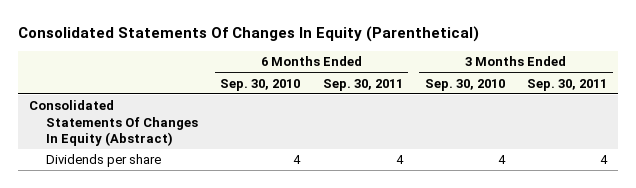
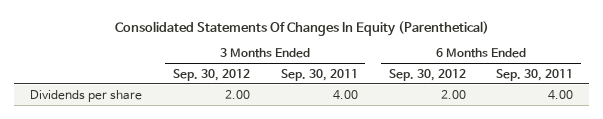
- | 6 Months Ended Sep. 30, 2010 | 6 Months Ended Sep. 30, 2011 | 3 Months Ended Sep. 30, 2010 | 3 Months Ended Sep. 30, 2011
+ | 3 Months Ended Sep. 30, 2012 | 3 Months Ended Sep. 30, 2011 | 6 Months Ended Sep. 30, 2012 | 6 Months Ended Sep. 30, 2011
- Consolidated Statements Of Changes In Equity (Abstract)
- Dividends per share | 4 | 4 | 4 | 4
+ Dividends per share | 2.00 | 4.00 | 2.00 | 4.00

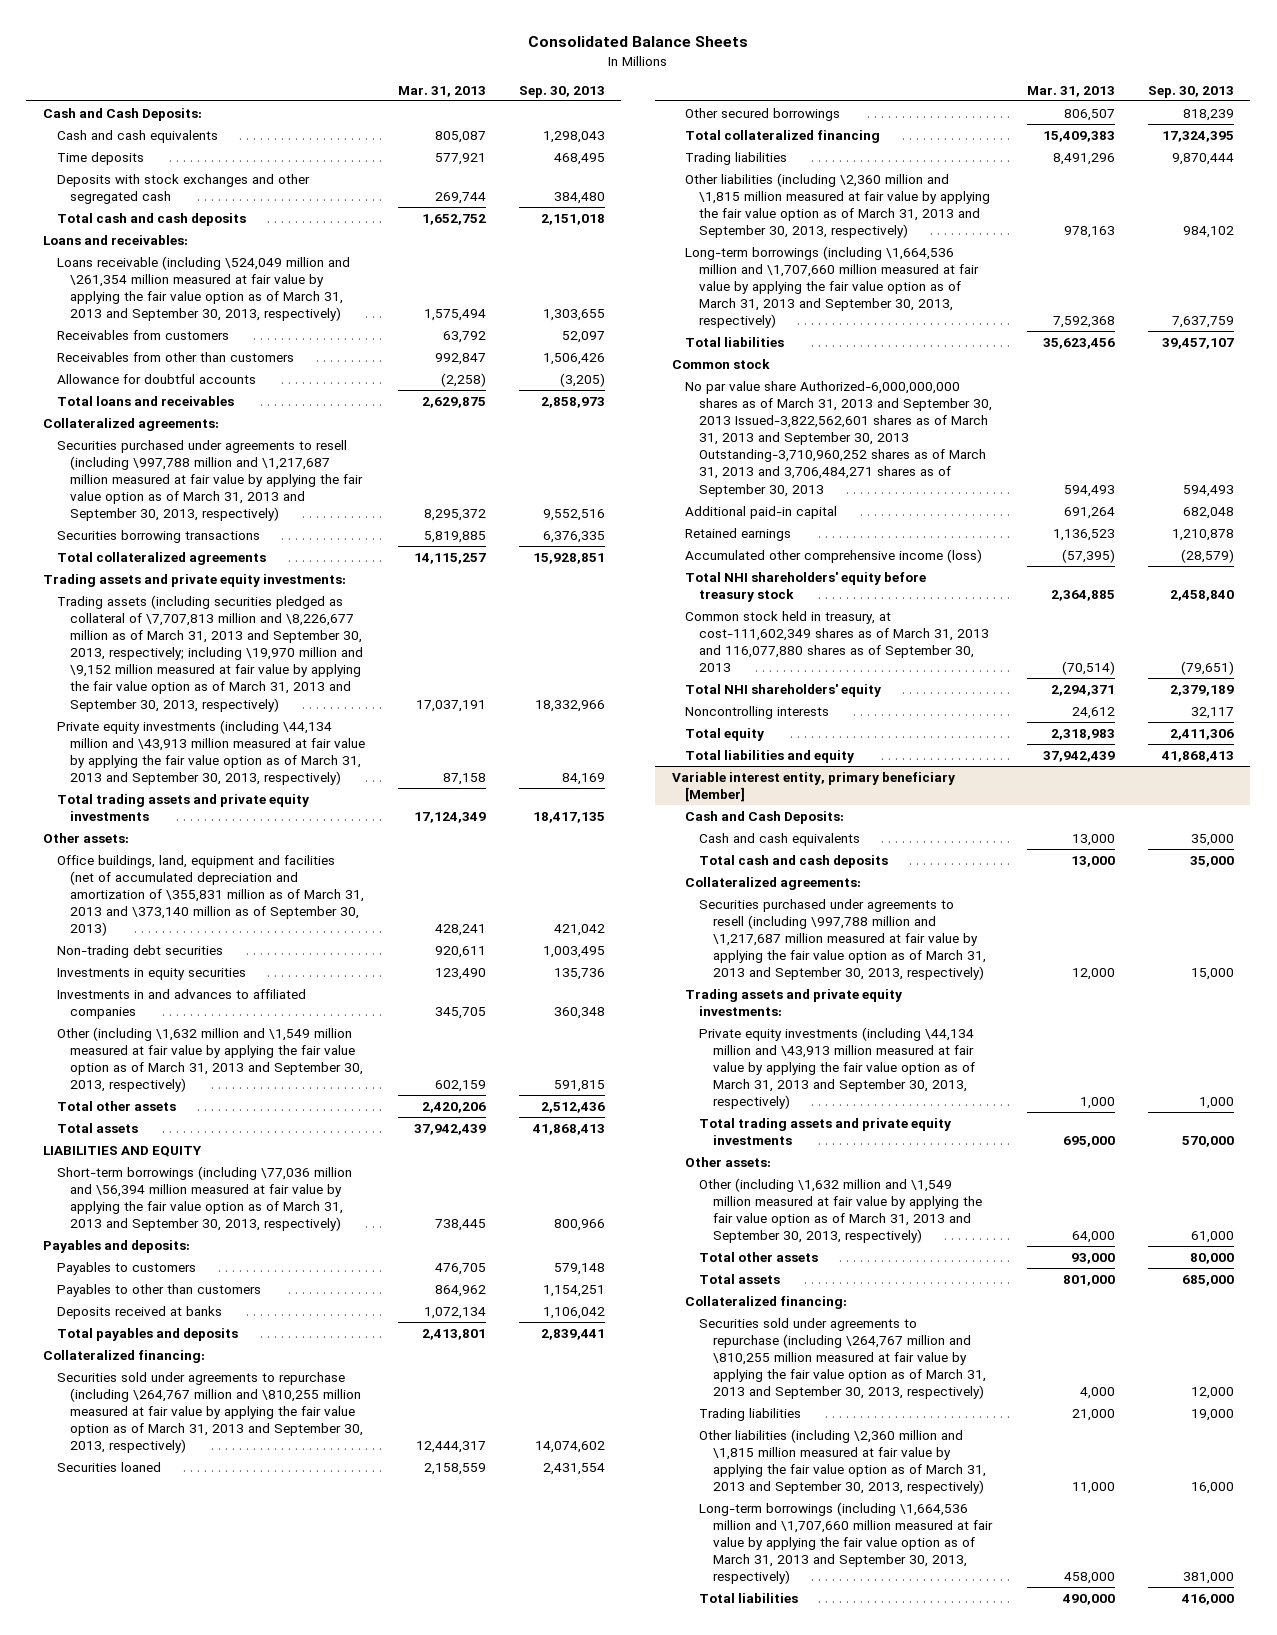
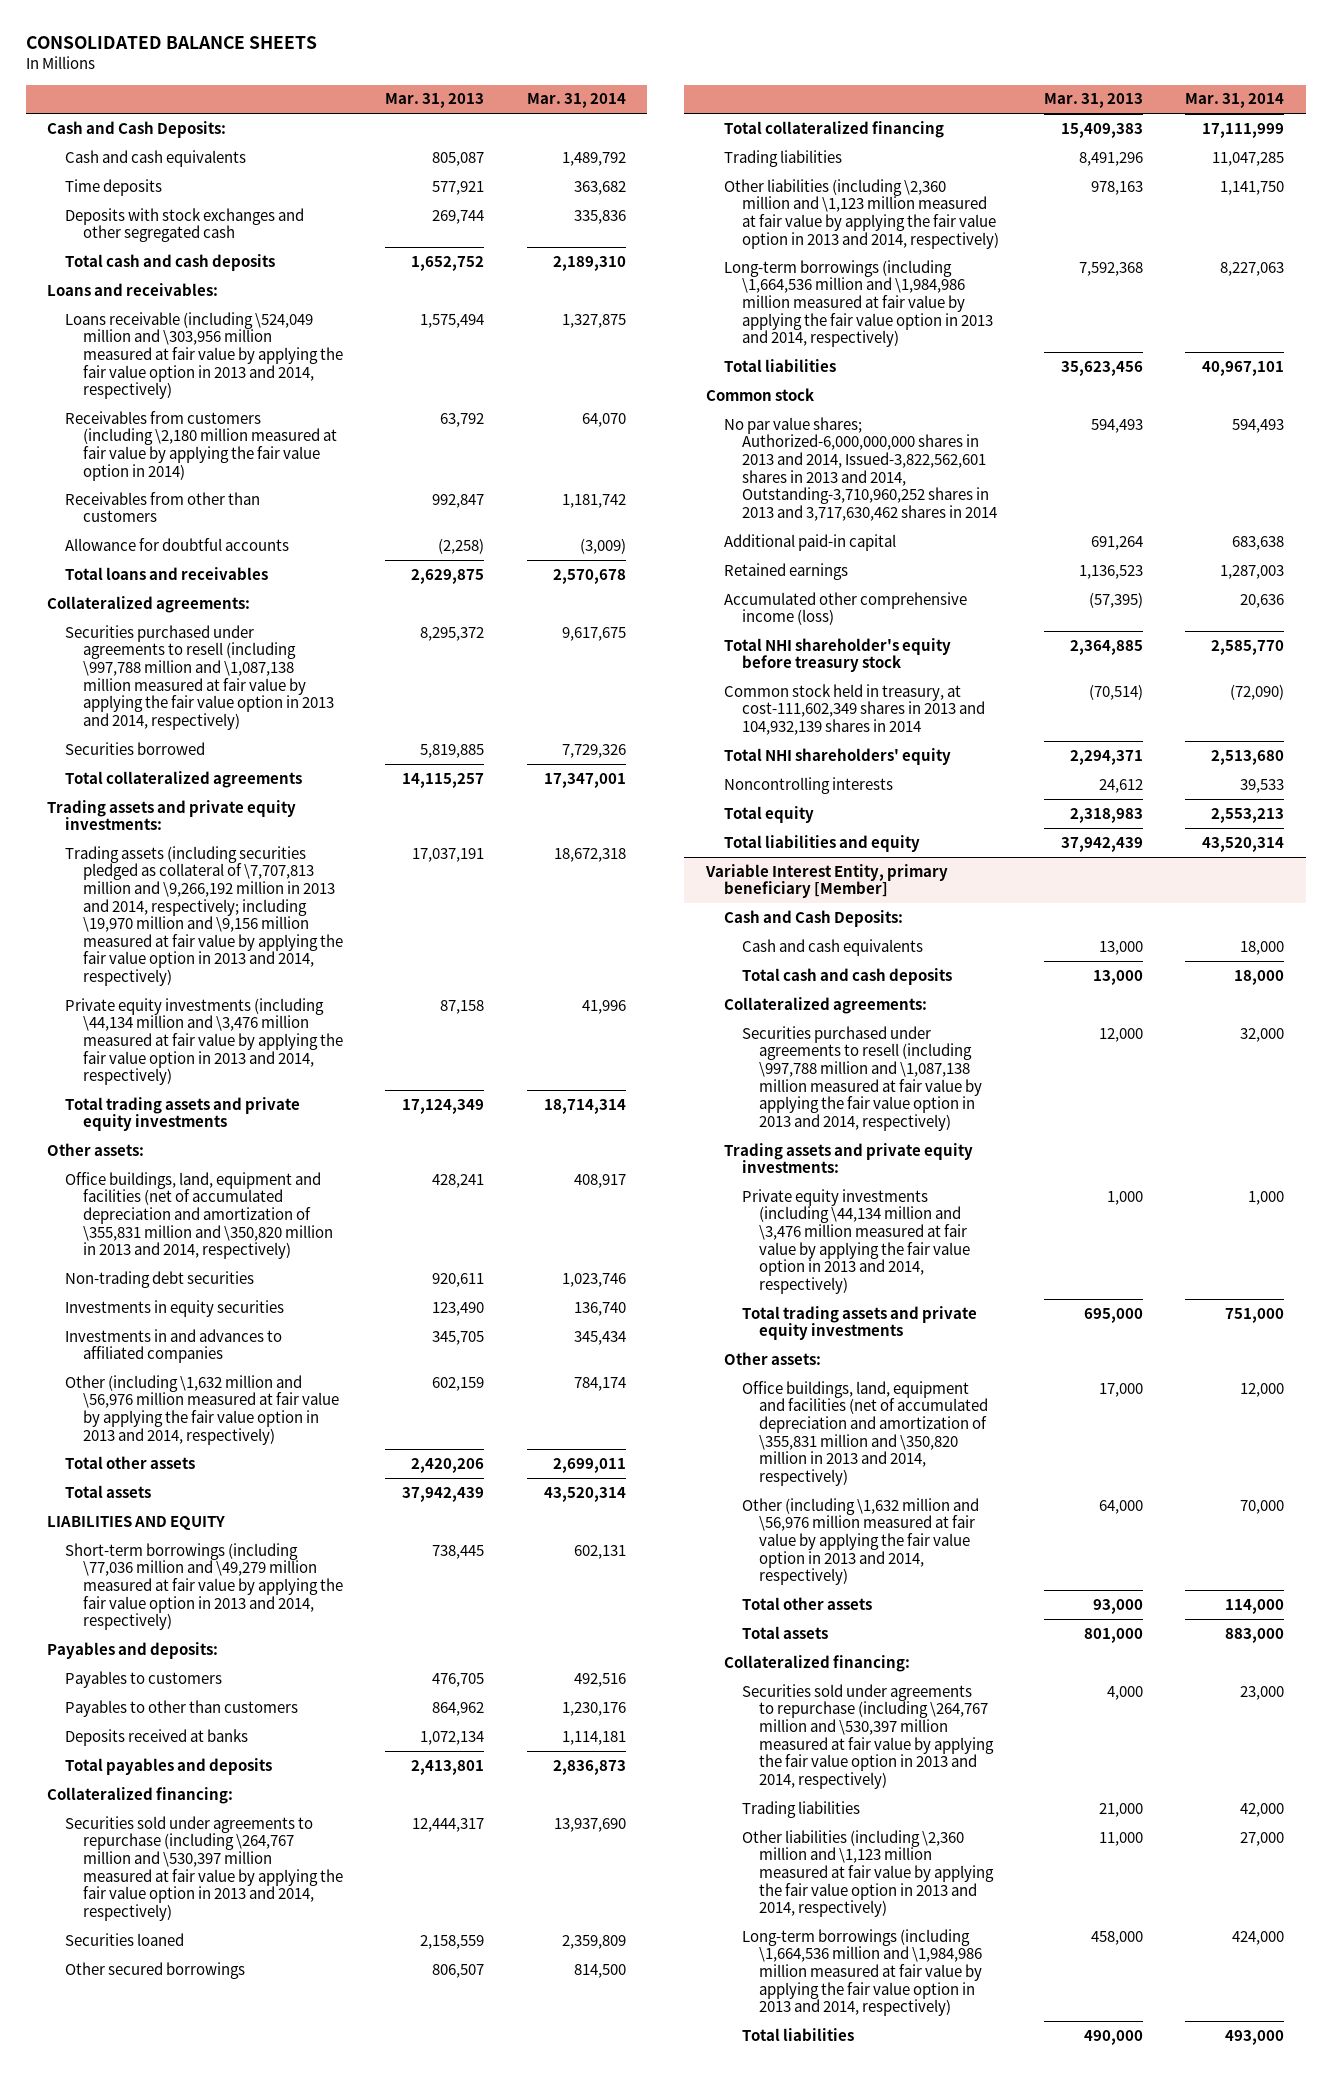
- Consolidated Balance Sheets
+ CONSOLIDATED BALANCE SHEETS
- | Mar. 31, 2013 | Sep. 30, 2013
+ | Mar. 31, 2013 | Mar. 31, 2014
- Loans receivable (including \524,049 million and \261,354 million measured at fair value by applying the fair value option as of March 31, 2013 and September 30, 2013, respectively) | 1,575,494 | 1,303,655
- Receivables from customers | 63,792 | 52,097
+ Loans receivable (including \524,049 million and \303,956 million measured at fair value by applying the fair value option in 2013 and 2014, respectively) | 1,575,494 | 1,327,875
+ Receivables from customers (including \2,180 million measured at fair value by applying the fair value option in 2014) | 63,792 | 64,070
- Securities purchased under agreements to resell (including \997,788 million and \1,217,687 million measured at fair value by applying the fair value option as of March 31, 2013 and September 30, 2013, respectively) | 8,295,372 | 9,552,516
- Securities borrowing transactions | 5,819,885 | 6,376,335
+ Securities purchased under agreements to resell (including \997,788 million and \1,087,138 million measured at fair value by applying the fair value option in 2013 and 2014, respectively) | 8,295,372 | 9,617,675
+ Securities borrowed | 5,819,885 | 7,729,326
- Trading assets (including securities pledged as collateral of \7,707,813 million and \8,226,677 million as of March 31, 2013 and September 30, 2013, respectively; including \19,970 million and \9,152 million measured at fair value by applying the fair value option as of March 31, 2013 and September 30, 2013, respectively) | 17,037,191 | 18,332,966
- Private equity investments (including \44,134 million and \43,913 million measured at fair value by applying the fair value option as of March 31, 2013 and September 30, 2013, respectively) | 87,158 | 84,169
+ Trading assets (including securities pledged as collateral of \7,707,813 million and \9,266,192 million in 2013 and 2014, respectively; including \19,970 million and \9,156 million measured at fair value by applying the fair value option in 2013 and 2014, respectively) | 17,037,191 | 18,672,318
+ Private equity investments (including \44,134 million and \3,476 million measured at fair value by applying the fair value option in 2013 and 2014, respectively) | 87,158 | 41,996
- Office buildings, land, equipment and facilities (net of accumulated depreciation and amortization of \355,831 million as of March 31, 2013 and \373,140 million as of September 30, 2013) | 428,241 | 421,042
+ Office buildings, land, equipment and facilities (net of accumulated depreciation and amortization of \355,831 million and \350,820 million in 2013 and 2014, respectively) | 428,241 | 408,917
- Other (including \1,632 million and \1,549 million measured at fair value by applying the fair value option as of March 31, 2013 and September 30, 2013, respectively) | 602,159 | 591,815
+ Other (including \1,632 million and \56,976 million measured at fair value by applying the fair value option in 2013 and 2014, respectively) | 602,159 | 784,174
- Short-term borrowings (including \77,036 million and \56,394 million measured at fair value by applying the fair value option as of March 31, 2013 and September 30, 2013, respectively) | 738,445 | 800,966
+ Short-term borrowings (including \77,036 million and \49,279 million measured at fair value by applying the fair value option in 2013 and 2014, respectively) | 738,445 | 602,131
- Securities sold under agreements to repurchase (including \264,767 million and \810,255 million measured at fair value by applying the fair value option as of March 31, 2013 and September 30, 2013, respectively) | 12,444,317 | 14,074,602
+ Securities sold under agreements to repurchase (including \264,767 million and \530,397 million measured at fair value by applying the fair value option in 2013 and 2014, respectively) | 12,444,317 | 13,937,690
- Other liabilities (including \2,360 million and \1,815 million measured at fair value by applying the fair value option as of March 31, 2013 and September 30, 2013, respectively) | 978,163 | 984,102
- Long-term borrowings (including \1,664,536 million and \1,707,660 million measured at fair value by applying the fair value option as of March 31, 2013 and September 30, 2013, respectively) | 7,592,368 | 7,637,759
+ Other liabilities (including \2,360 million and \1,123 million measured at fair value by applying the fair value option in 2013 and 2014, respectively) | 978,163 | 1,141,750
+ Long-term borrowings (including \1,664,536 million and \1,984,986 million measured at fair value by applying the fair value option in 2013 and 2014, respectively) | 7,592,368 | 8,227,063
- No par value share Authorized-6,000,000,000 shares as of March 31, 2013 and September 30, 2013 Issued-3,822,562,601 shares as of March 31, 2013 and September 30, 2013 Outstanding-3,710,960,252 shares as of March 31, 2013 and 3,706,484,271 shares as of September 30, 2013 | 594,493 | 594,493
+ No par value shares; Authorized-6,000,000,000 shares in 2013 and 2014, Issued-3,822,562,601 shares in 2013 and 2014, Outstanding-3,710,960,252 shares in 2013 and 3,717,630,462 shares in 2014 | 594,493 | 594,493
- Total NHI shareholders' equity before treasury stock | 2,364,885 | 2,458,840
- Common stock held in treasury, at cost-111,602,349 shares as of March 31, 2013 and 116,077,880 shares as of September 30, 2013 | (70,514) | (79,651)
+ Total NHI shareholder's equity before treasury stock | 2,364,885 | 2,585,770
+ Common stock held in treasury, at cost-111,602,349 shares in 2013 and 104,932,139 shares in 2014 | (70,514) | (72,090)
- Variable interest entity, primary beneficiary [Member]
+ Variable Interest Entity, primary beneficiary [Member]
- Securities purchased under agreements to resell (including \997,788 million and \1,217,687 million measured at fair value by applying the fair value option as of March 31, 2013 and September 30, 2013, respectively) | 12,000 | 15,000
+ Securities purchased under agreements to resell (including \997,788 million and \1,087,138 million measured at fair value by applying the fair value option in 2013 and 2014, respectively) | 12,000 | 32,000
- Private equity investments (including \44,134 million and \43,913 million measured at fair value by applying the fair value option as of March 31, 2013 and September 30, 2013, respectively) | 1,000 | 1,000
+ Private equity investments (including \44,134 million and \3,476 million measured at fair value by applying the fair value option in 2013 and 2014, respectively) | 1,000 | 1,000
- Other (including \1,632 million and \1,549 million measured at fair value by applying the fair value option as of March 31, 2013 and September 30, 2013, respectively) | 64,000 | 61,000
+ Office buildings, land, equipment and facilities (net of accumulated depreciation and amortization of \355,831 million and \350,820 million in 2013 and 2014, respectively) | 17,000 | 12,000
+ Other (including \1,632 million and \56,976 million measured at fair value by applying the fair value option in 2013 and 2014, respectively) | 64,000 | 70,000
- Securities sold under agreements to repurchase (including \264,767 million and \810,255 million measured at fair value by applying the fair value option as of March 31, 2013 and September 30, 2013, respectively) | 4,000 | 12,000
+ Securities sold under agreements to repurchase (including \264,767 million and \530,397 million measured at fair value by applying the fair value option in 2013 and 2014, respectively) | 4,000 | 23,000
- Other liabilities (including \2,360 million and \1,815 million measured at fair value by applying the fair value option as of March 31, 2013 and September 30, 2013, respectively) | 11,000 | 16,000
- Long-term borrowings (including \1,664,536 million and \1,707,660 million measured at fair value by applying the fair value option as of March 31, 2013 and September 30, 2013, respectively) | 458,000 | 381,000
+ Other liabilities (including \2,360 million and \1,123 million measured at fair value by applying the fair value option in 2013 and 2014, respectively) | 11,000 | 27,000
+ Long-term borrowings (including \1,664,536 million and \1,984,986 million measured at fair value by applying the fair value option in 2013 and 2014, respectively) | 458,000 | 424,000

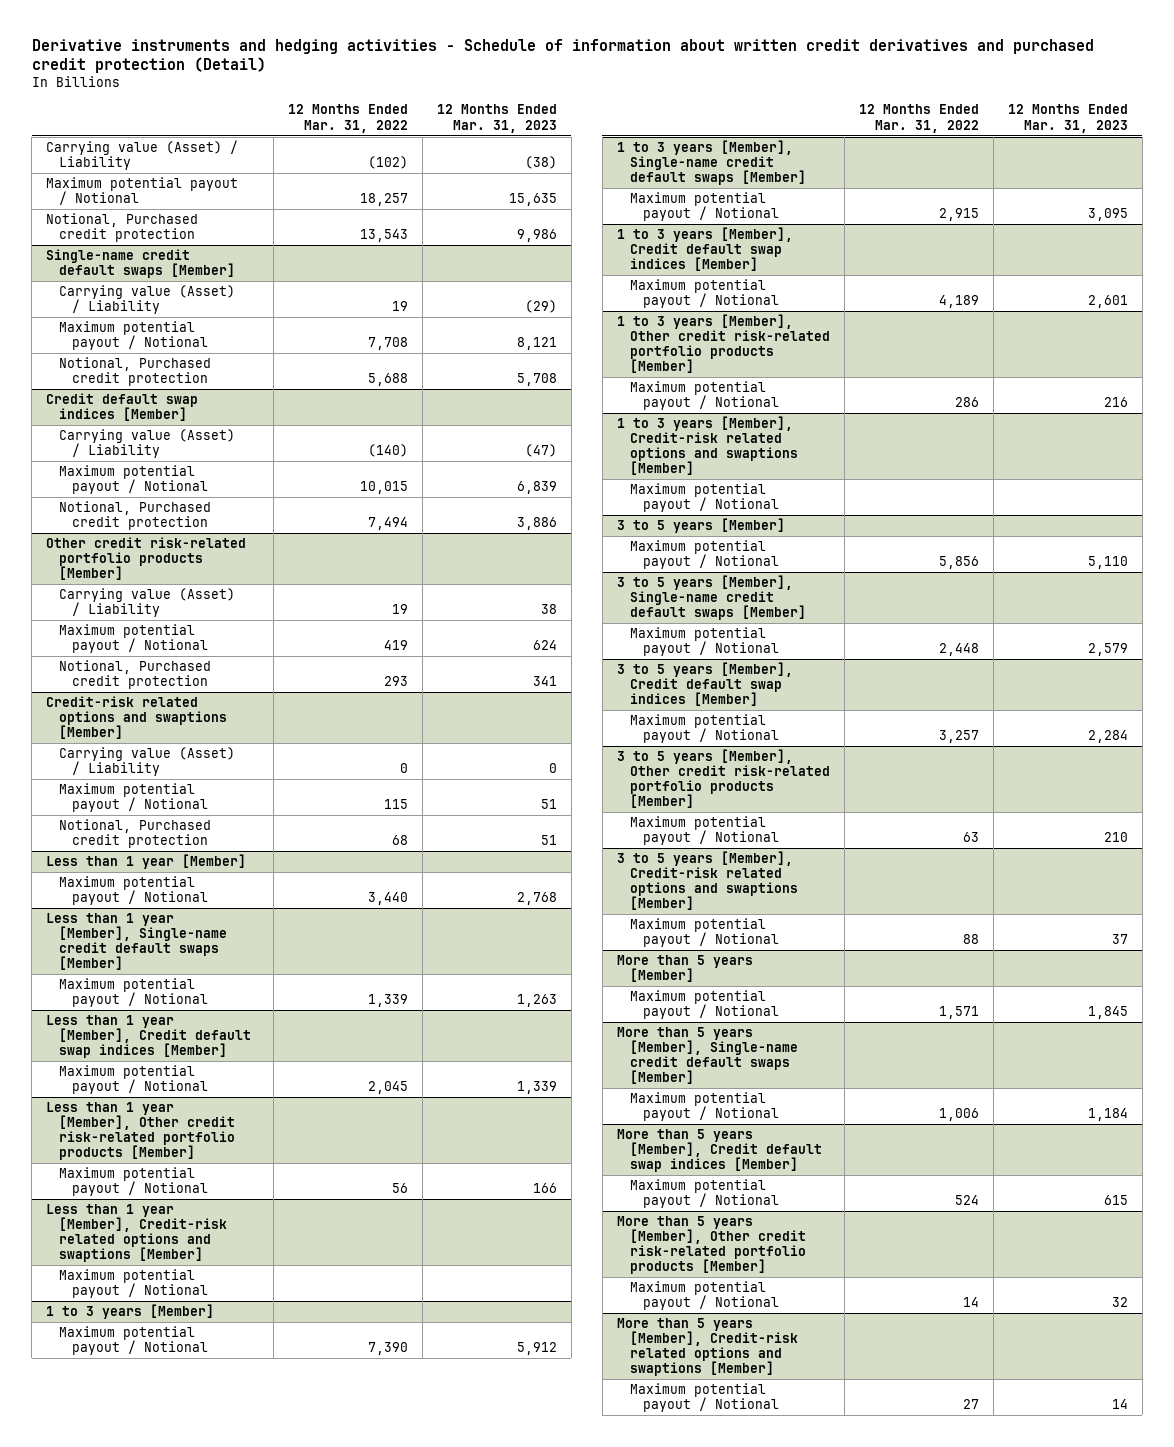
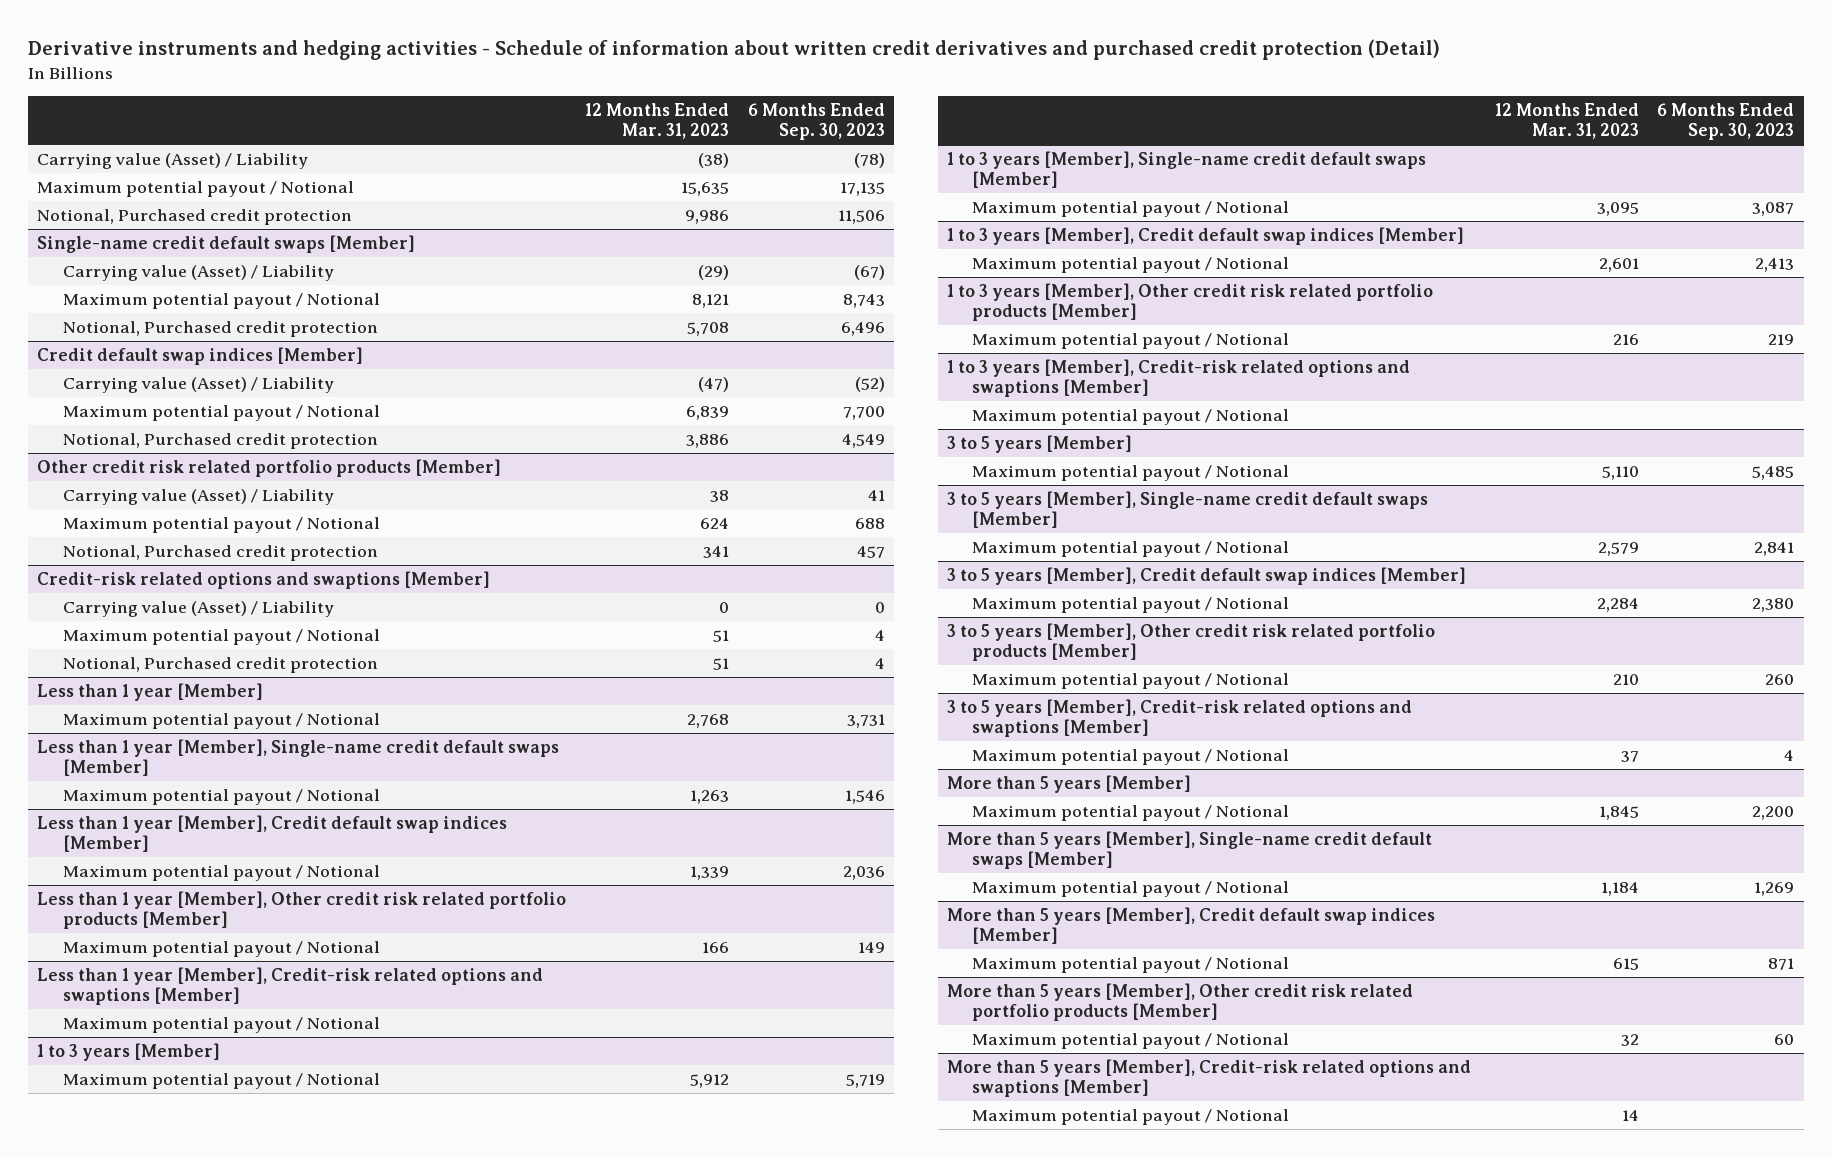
- | 12 Months Ended Mar. 31, 2022 | 12 Months Ended Mar. 31, 2023
+ | 12 Months Ended Mar. 31, 2023 | 6 Months Ended Sep. 30, 2023
- Other credit risk-related portfolio products [Member]
+ Other credit risk related portfolio products [Member]
- Less than 1 year [Member], Other credit risk-related portfolio products [Member]
+ Less than 1 year [Member], Other credit risk related portfolio products [Member]
- 1 to 3 years [Member], Other credit risk-related portfolio products [Member]
+ 1 to 3 years [Member], Other credit risk related portfolio products [Member]
- 3 to 5 years [Member], Other credit risk-related portfolio products [Member]
+ 3 to 5 years [Member], Other credit risk related portfolio products [Member]
- More than 5 years [Member], Other credit risk-related portfolio products [Member]
+ More than 5 years [Member], Other credit risk related portfolio products [Member]

